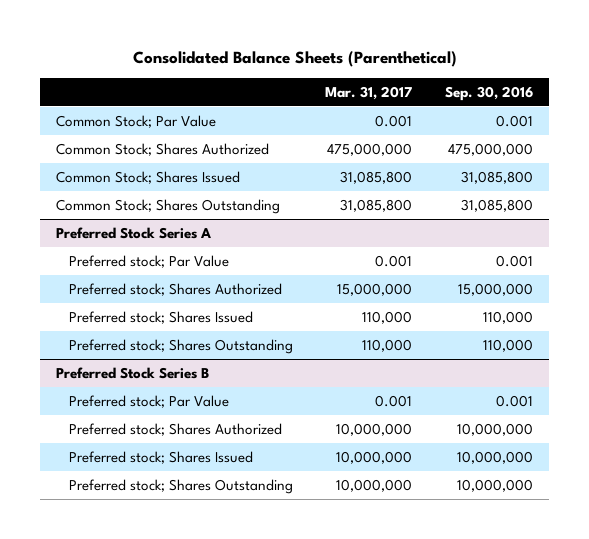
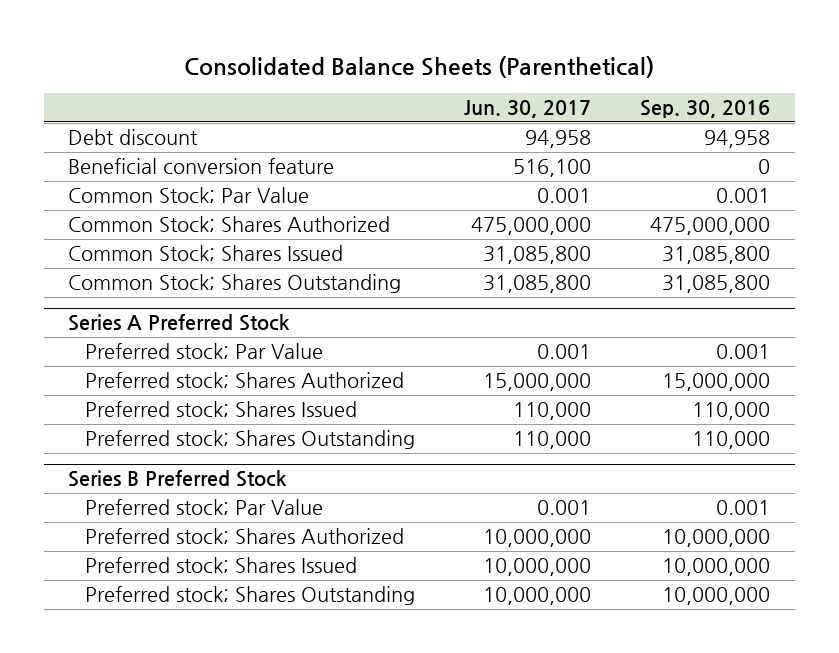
- | Mar. 31, 2017 | Sep. 30, 2016
+ | Jun. 30, 2017 | Sep. 30, 2016
+ Debt discount | 94,958 | 94,958
+ Beneficial conversion feature | 516,100 | 0
- Preferred Stock Series A
+ Series A Preferred Stock
- Preferred Stock Series B
+ Series B Preferred Stock

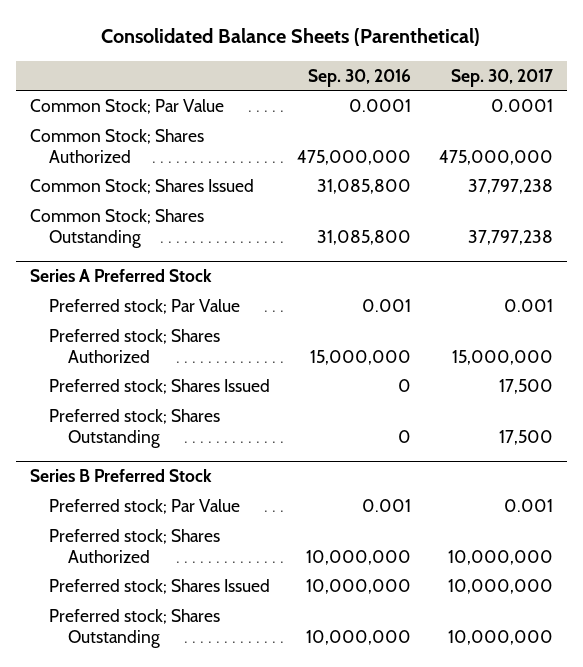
- | Jun. 30, 2017 | Sep. 30, 2016
+ | Sep. 30, 2016 | Sep. 30, 2017
- Debt discount | 94,958 | 94,958
- Beneficial conversion feature | 516,100 | 0
- Common Stock; Par Value | 0.001 | 0.001
+ Common Stock; Par Value | 0.0001 | 0.0001
@ Series A Preferred Stock
- Preferred stock; Shares Issued | 110,000 | 110,000
- Preferred stock; Shares Outstanding | 110,000 | 110,000
+ Preferred stock; Shares Issued | 0 | 17,500
+ Preferred stock; Shares Outstanding | 0 | 17,500

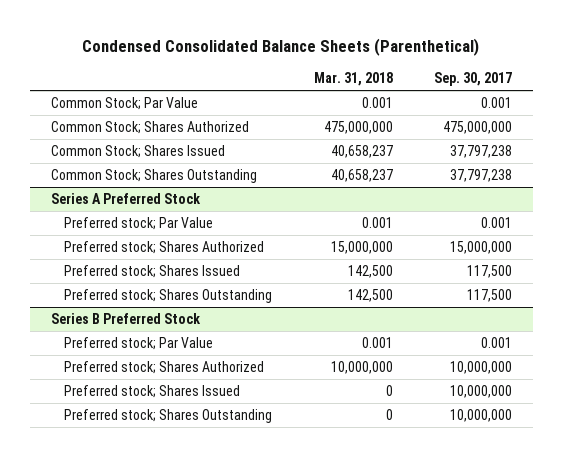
- Consolidated Balance Sheets (Parenthetical)
+ Condensed Consolidated Balance Sheets (Parenthetical)
- | Sep. 30, 2016 | Sep. 30, 2017
+ | Mar. 31, 2018 | Sep. 30, 2017
- Common Stock; Par Value | 0.0001 | 0.0001
+ Common Stock; Par Value | 0.001 | 0.001
@ Series A Preferred Stock
- Preferred stock; Shares Issued | 0 | 17,500
- Preferred stock; Shares Outstanding | 0 | 17,500
+ Preferred stock; Shares Issued | 142,500 | 117,500
+ Preferred stock; Shares Outstanding | 142,500 | 117,500

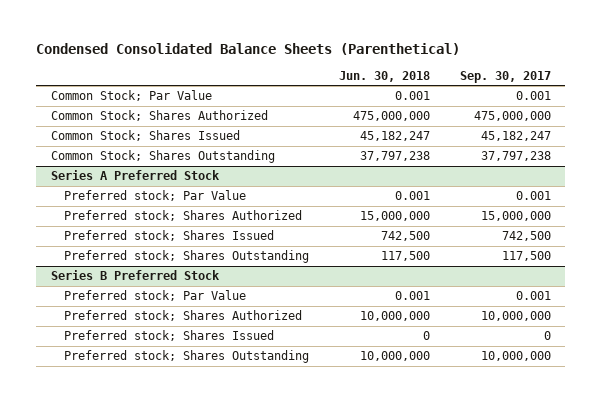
- | Mar. 31, 2018 | Sep. 30, 2017
+ | Jun. 30, 2018 | Sep. 30, 2017
- Common Stock; Shares Issued | 40,658,237 | 37,797,238
+ Common Stock; Shares Issued | 45,182,247 | 45,182,247
@ Series A Preferred Stock
- Preferred stock; Shares Issued | 142,500 | 117,500
+ Preferred stock; Shares Issued | 742,500 | 742,500
@ Series B Preferred Stock
- Preferred stock; Shares Issued | 0 | 10,000,000
+ Preferred stock; Shares Issued | 0 | 0

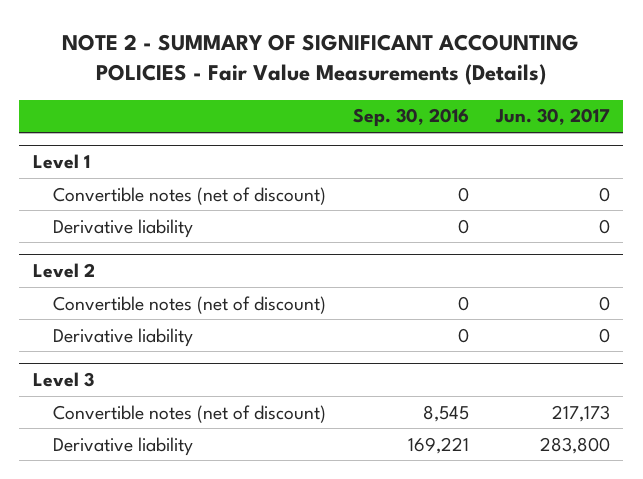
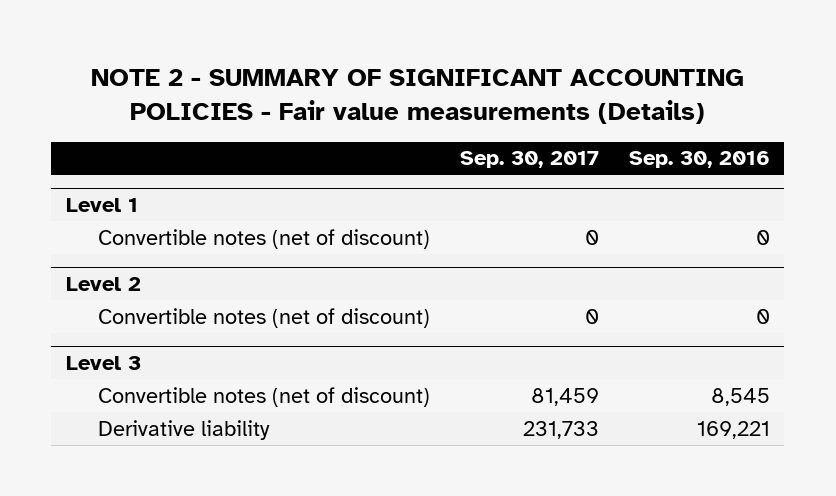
- NOTE 2 - SUMMARY OF SIGNIFICANT ACCOUNTING POLICIES - Fair Value Measurements (Details)
+ NOTE 2 - SUMMARY OF SIGNIFICANT ACCOUNTING POLICIES - Fair value measurements (Details)
- | Sep. 30, 2016 | Jun. 30, 2017
+ | Sep. 30, 2017 | Sep. 30, 2016
@ Level 1
- Derivative liability | 0 | 0
@ Level 2
- Derivative liability | 0 | 0

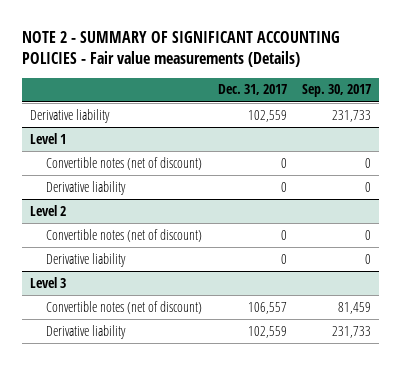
- | Sep. 30, 2017 | Sep. 30, 2016
+ | Dec. 31, 2017 | Sep. 30, 2017
+ Derivative liability | 102,559 | 231,733
@ Level 1
+ Derivative liability | 0 | 0
@ Level 2
+ Derivative liability | 0 | 0

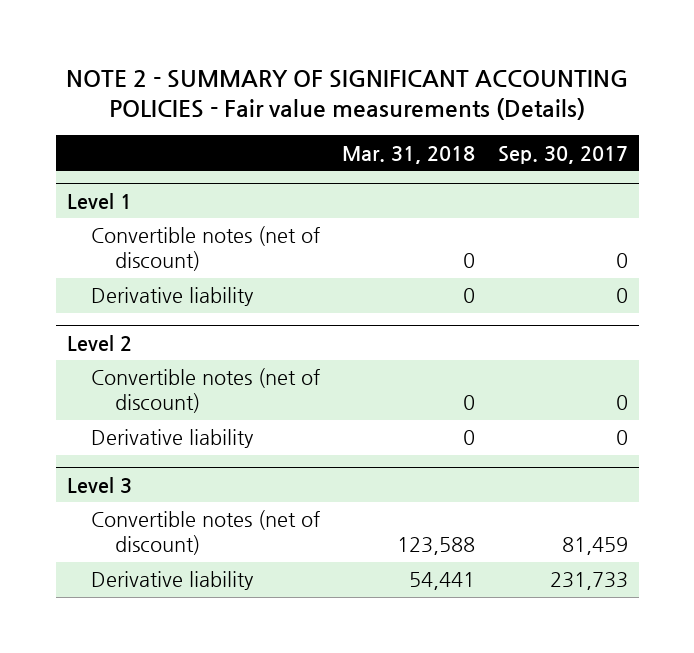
- | Dec. 31, 2017 | Sep. 30, 2017
+ | Mar. 31, 2018 | Sep. 30, 2017
- Derivative liability | 102,559 | 231,733

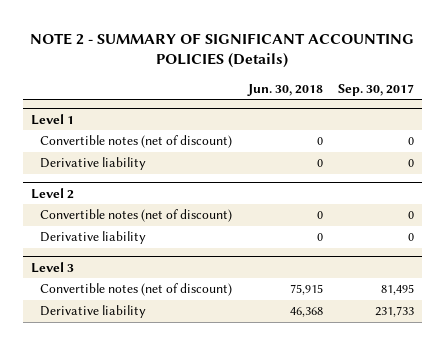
- NOTE 2 - SUMMARY OF SIGNIFICANT ACCOUNTING POLICIES - Fair value measurements (Details)
+ NOTE 2 - SUMMARY OF SIGNIFICANT ACCOUNTING POLICIES (Details)
- | Mar. 31, 2018 | Sep. 30, 2017
+ | Jun. 30, 2018 | Sep. 30, 2017
@ Level 3
- Convertible notes (net of discount) | 123,588 | 81,459
+ Convertible notes (net of discount) | 75,915 | 81,495

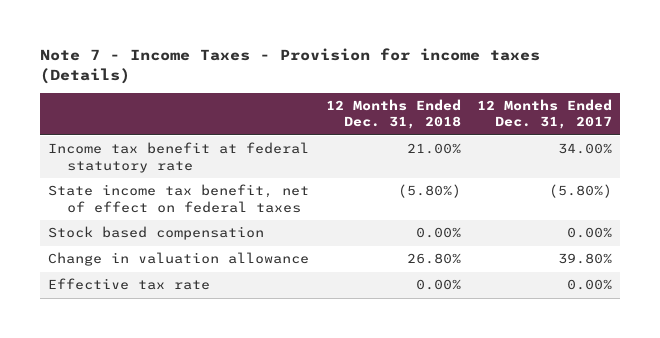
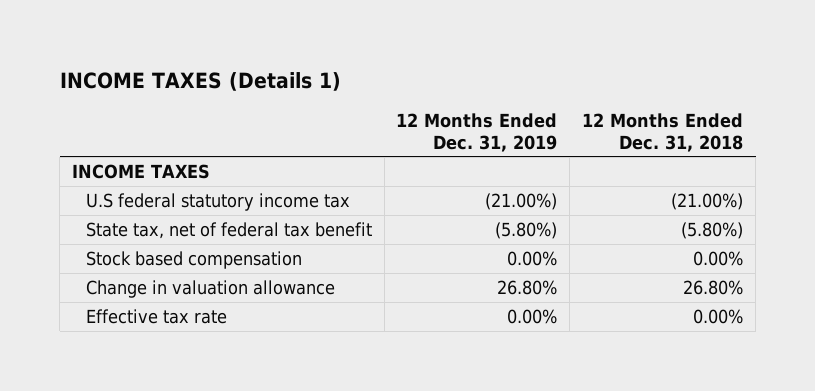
- Note 7 - Income Taxes - Provision for income taxes (Details)
+ INCOME TAXES (Details 1)
- | 12 Months Ended Dec. 31, 2018 | 12 Months Ended Dec. 31, 2017
+ | 12 Months Ended Dec. 31, 2019 | 12 Months Ended Dec. 31, 2018
- Income tax benefit at federal statutory rate | 21.00% | 34.00%
- State income tax benefit, net of effect on federal taxes | (5.80%) | (5.80%)
+ INCOME TAXES
+ U.S federal statutory income tax | (21.00%) | (21.00%)
+ State tax, net of federal tax benefit | (5.80%) | (5.80%)

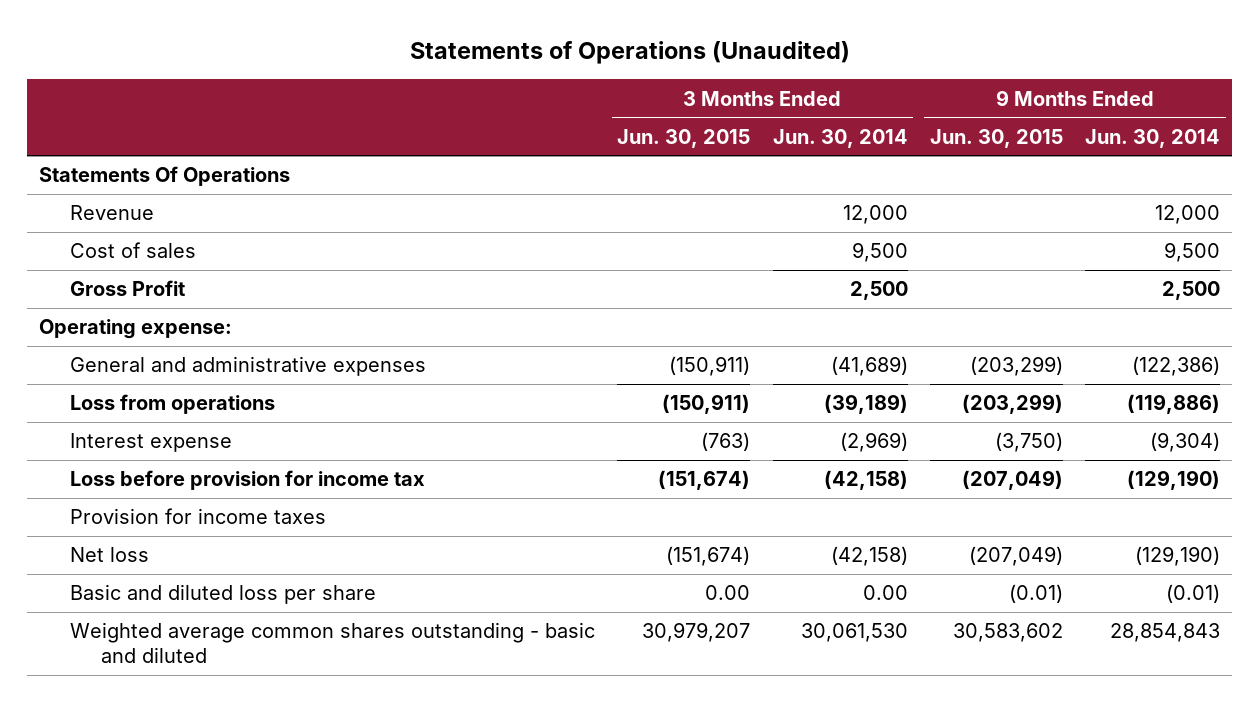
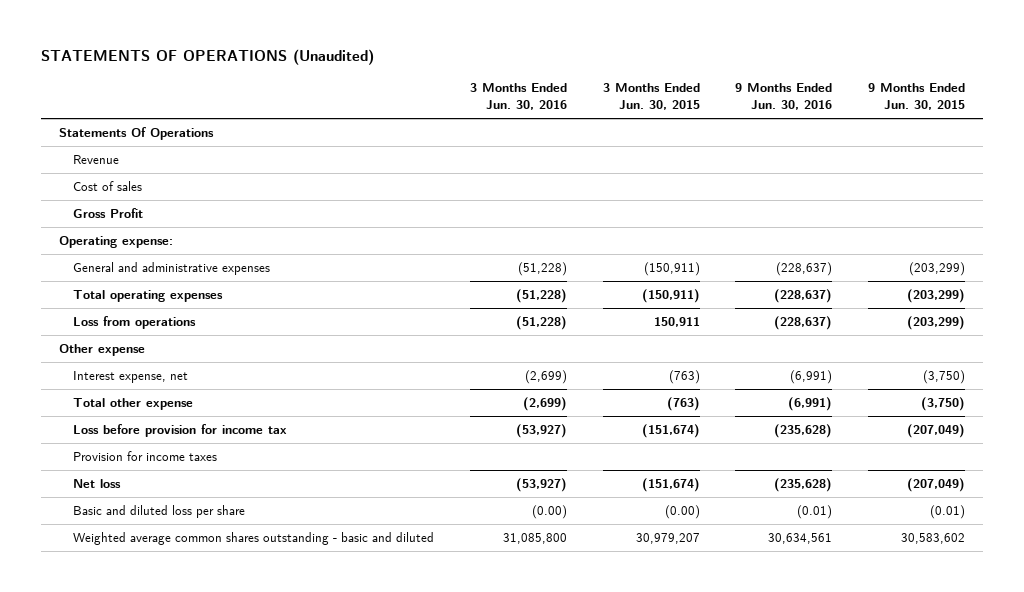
- Statements of Operations (Unaudited)
+ STATEMENTS OF OPERATIONS (Unaudited)
- | 3 Months Ended Jun. 30, 2015 | 3 Months Ended Jun. 30, 2014 | 9 Months Ended Jun. 30, 2015 | 9 Months Ended Jun. 30, 2014
+ | 3 Months Ended Jun. 30, 2016 | 3 Months Ended Jun. 30, 2015 | 9 Months Ended Jun. 30, 2016 | 9 Months Ended Jun. 30, 2015
- Loss from operations | (150,911) | (39,189) | (203,299) | (119,886)
- Interest expense | (763) | (2,969) | (3,750) | (9,304)
+ Total operating expenses | (51,228) | (150,911) | (228,637) | (203,299)
+ Loss from operations | (51,228) | 150,911 | (228,637) | (203,299)
+ Other expense
+ Interest expense, net | (2,699) | (763) | (6,991) | (3,750)
+ Total other expense | (2,699) | (763) | (6,991) | (3,750)
- Basic and diluted loss per share | 0.00 | 0.00 | (0.01) | (0.01)
+ Basic and diluted loss per share | (0.00) | (0.00) | (0.01) | (0.01)

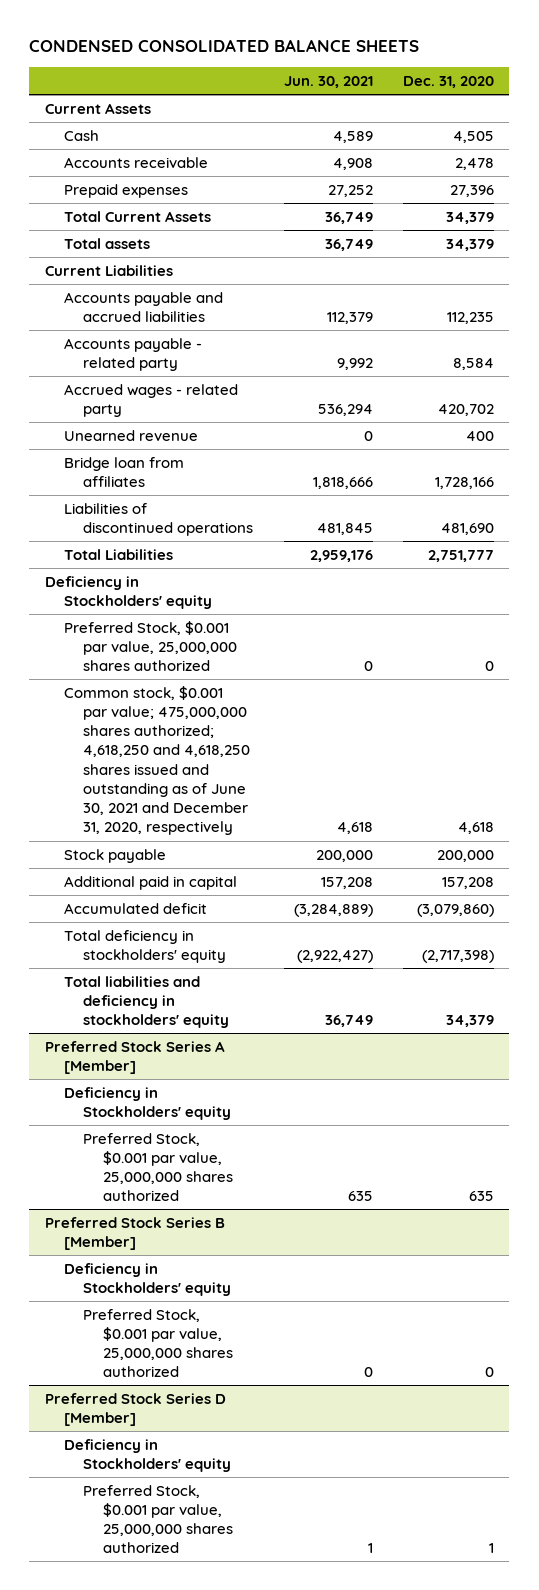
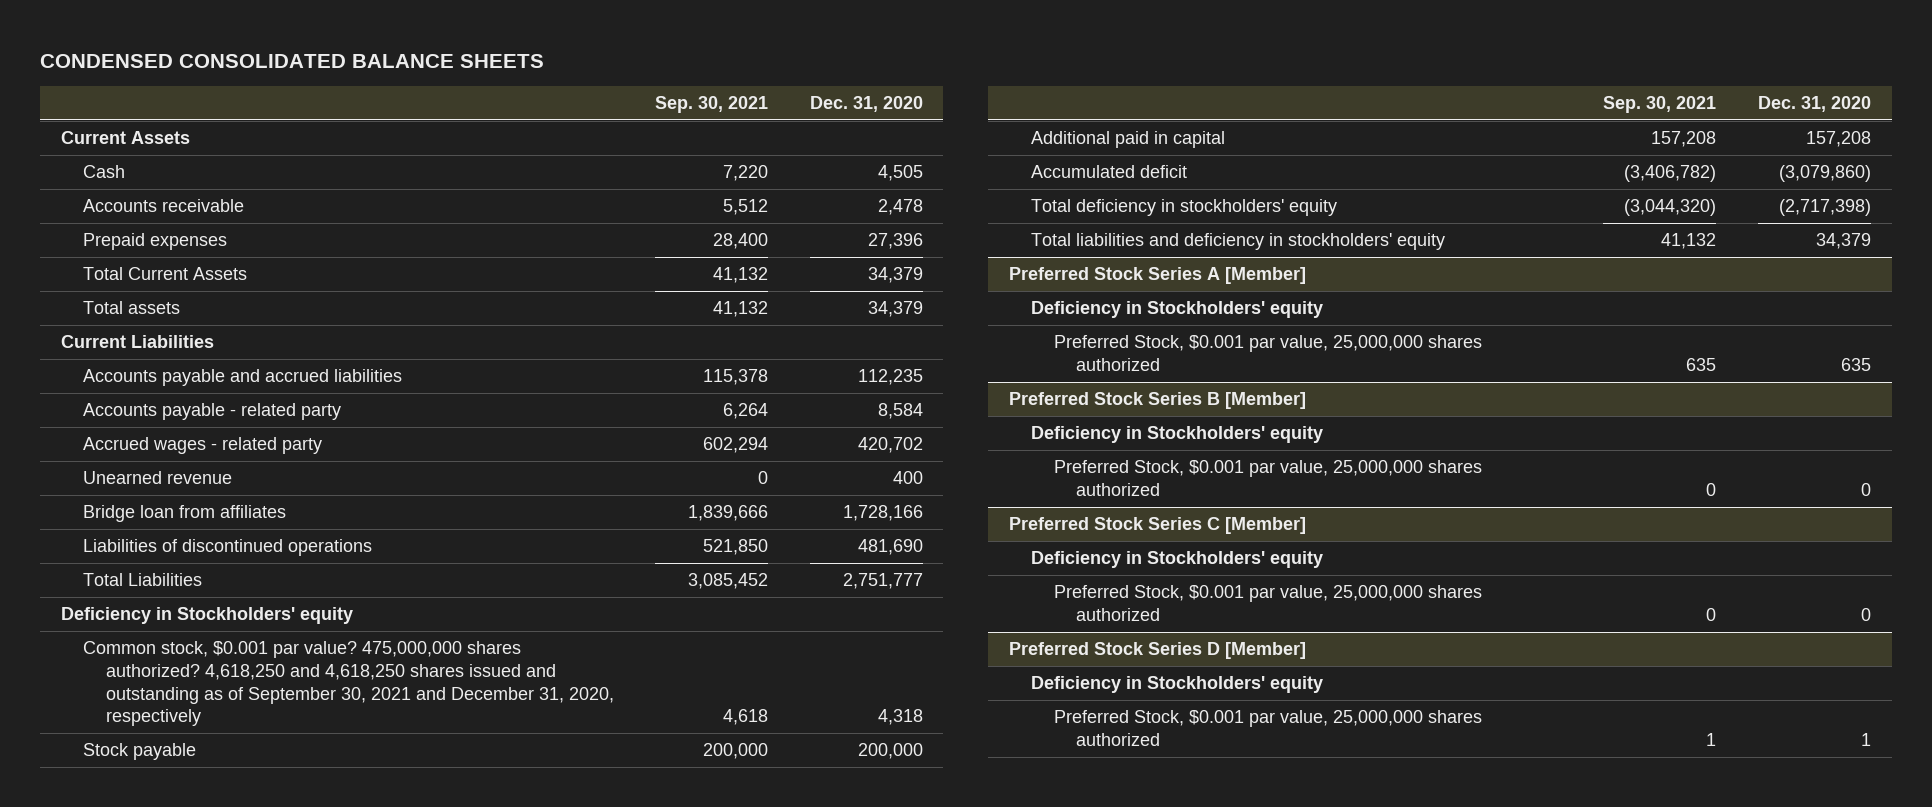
- | Jun. 30, 2021 | Dec. 31, 2020
+ | Sep. 30, 2021 | Dec. 31, 2020
- Preferred Stock, $0.001 par value, 25,000,000 shares authorized | 0 | 0
- Common stock, $0.001 par value; 475,000,000 shares authorized; 4,618,250 and 4,618,250 shares issued and outstanding as of June 30, 2021 and December 31, 2020, respectively | 4,618 | 4,618
+ Common stock, $0.001 par value? 475,000,000 shares authorized? 4,618,250 and 4,618,250 shares issued and outstanding as of September 30, 2021 and December 31, 2020, respectively | 4,618 | 4,318
+ Preferred Stock Series C [Member]
+ Deficiency in Stockholders' equity
+ Preferred Stock, $0.001 par value, 25,000,000 shares authorized | 0 | 0

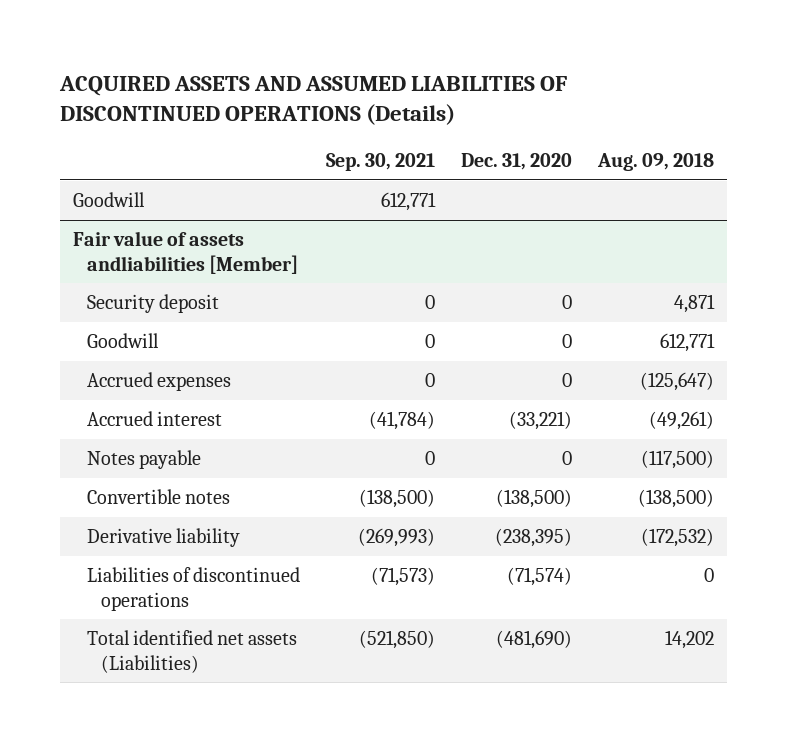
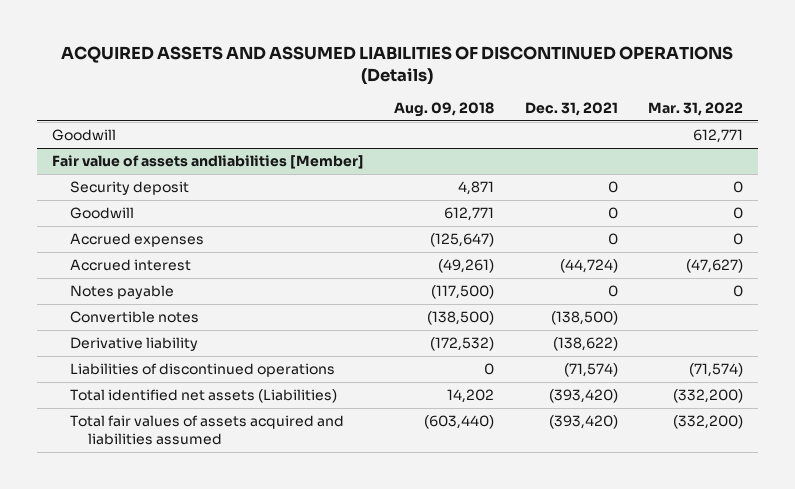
- | Sep. 30, 2021 | Dec. 31, 2020 | Aug. 09, 2018
+ | Aug. 09, 2018 | Dec. 31, 2021 | Mar. 31, 2022
@ Fair value of assets andliabilities [Member]
+ Total fair values of assets acquired and liabilities assumed | (603,440) | (393,420) | (332,200)

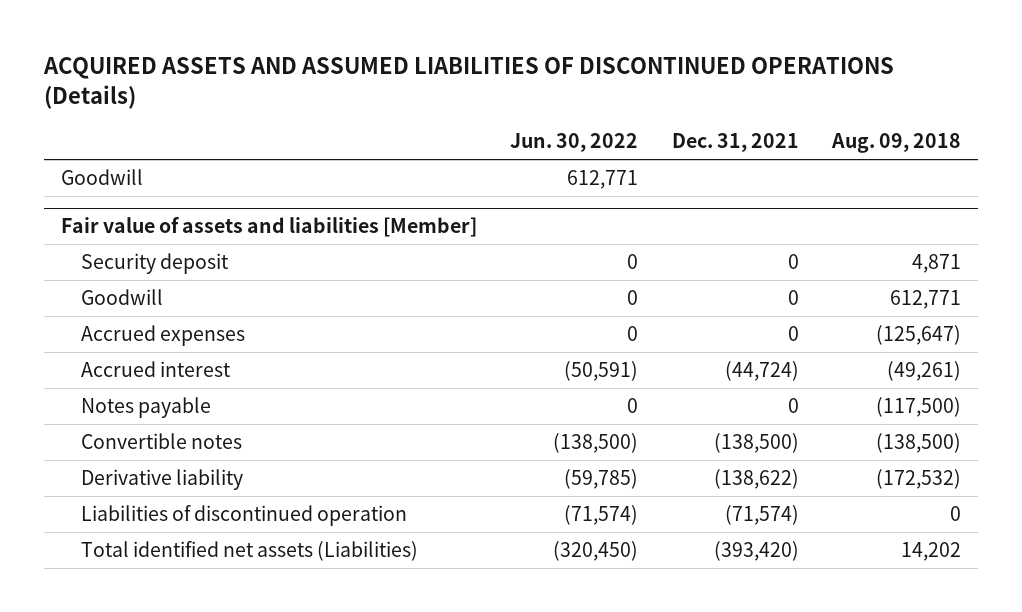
- | Aug. 09, 2018 | Dec. 31, 2021 | Mar. 31, 2022
+ | Jun. 30, 2022 | Dec. 31, 2021 | Aug. 09, 2018
- Fair value of assets andliabilities [Member]
+ Fair value of assets and liabilities [Member]
- Liabilities of discontinued operations | 0 | (71,574) | (71,574)
+ Liabilities of discontinued operation | (71,574) | (71,574) | 0
- Total fair values of assets acquired and liabilities assumed | (603,440) | (393,420) | (332,200)

